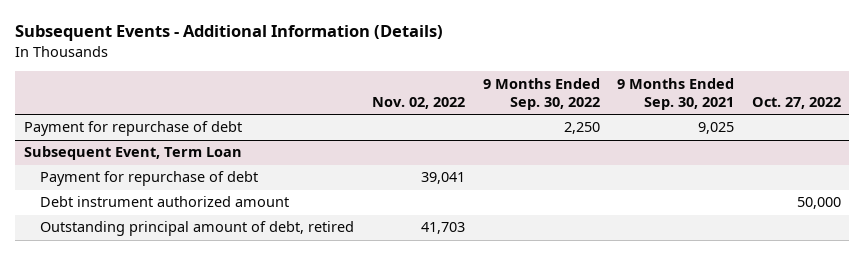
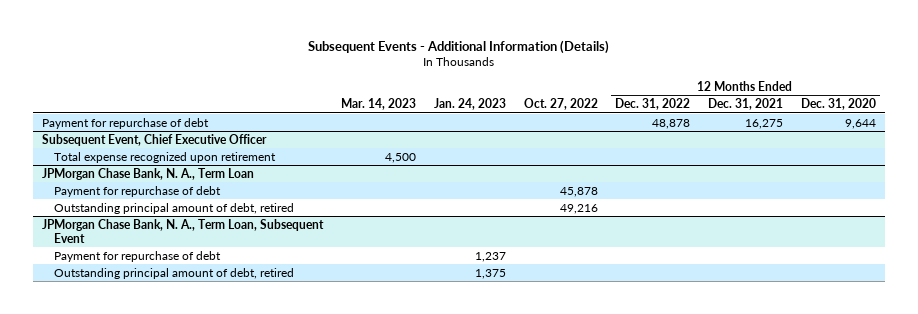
- | Nov. 02, 2022 | 9 Months Ended Sep. 30, 2022 | 9 Months Ended Sep. 30, 2021 | Oct. 27, 2022
+ | Mar. 14, 2023 | Jan. 24, 2023 | Oct. 27, 2022 | 12 Months Ended Dec. 31, 2022 | 12 Months Ended Dec. 31, 2021 | 12 Months Ended Dec. 31, 2020
- Subsequent Event, Term Loan
+ Subsequent Event, Chief Executive Officer
+ Total expense recognized upon retirement | 4,500 | | | | |
+ JPMorgan Chase Bank, N. A., Term Loan
+ Payment for repurchase of debt | | | 45,878 | | |
+ Outstanding principal amount of debt, retired | | | 49,216 | | |
+ JPMorgan Chase Bank, N. A., Term Loan, Subsequent Event
- Debt instrument authorized amount | | | | 50,000

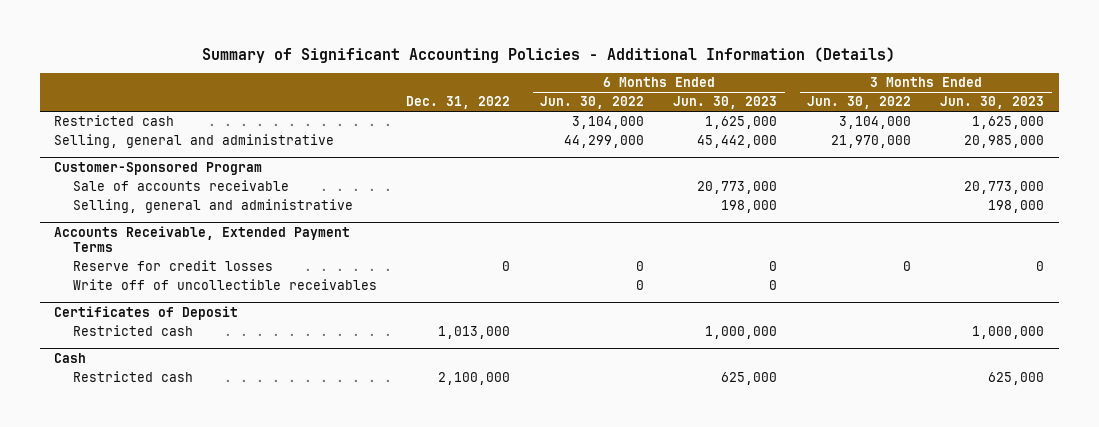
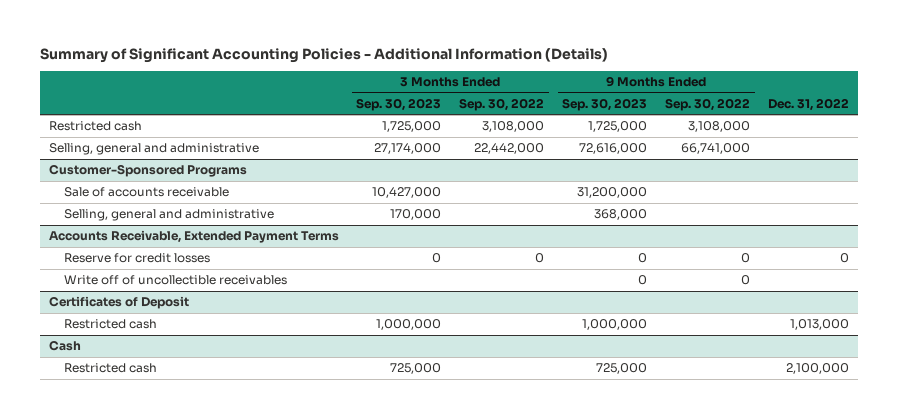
- | Dec. 31, 2022 | 6 Months Ended Jun. 30, 2022 | 6 Months Ended Jun. 30, 2023 | 3 Months Ended Jun. 30, 2022 | 3 Months Ended Jun. 30, 2023
+ | 3 Months Ended Sep. 30, 2023 | 3 Months Ended Sep. 30, 2022 | 9 Months Ended Sep. 30, 2023 | 9 Months Ended Sep. 30, 2022 | Dec. 31, 2022
- Customer-Sponsored Program
+ Customer-Sponsored Programs

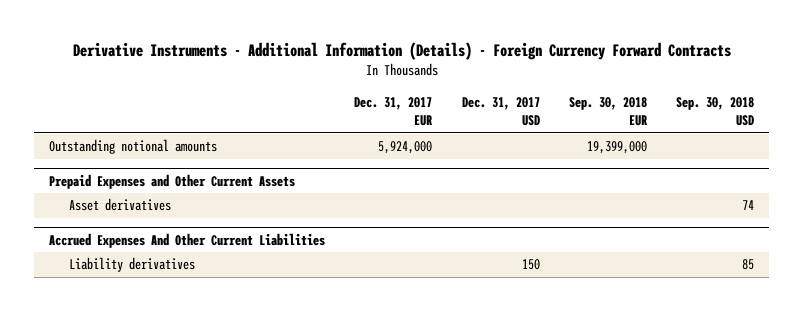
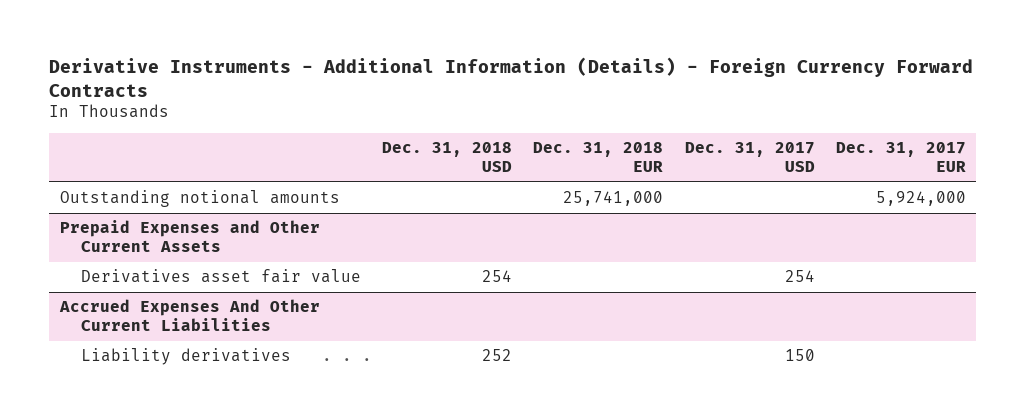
- | Dec. 31, 2017 EUR | Dec. 31, 2017 USD | Sep. 30, 2018 EUR | Sep. 30, 2018 USD
+ | Dec. 31, 2018 USD | Dec. 31, 2018 EUR | Dec. 31, 2017 USD | Dec. 31, 2017 EUR
@ Prepaid Expenses and Other Current Assets
- Asset derivatives | | | | 74
+ Derivatives asset fair value | 254 | | 254 |

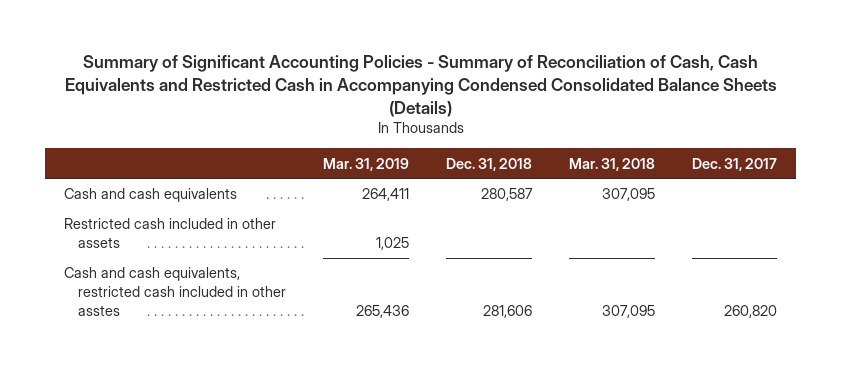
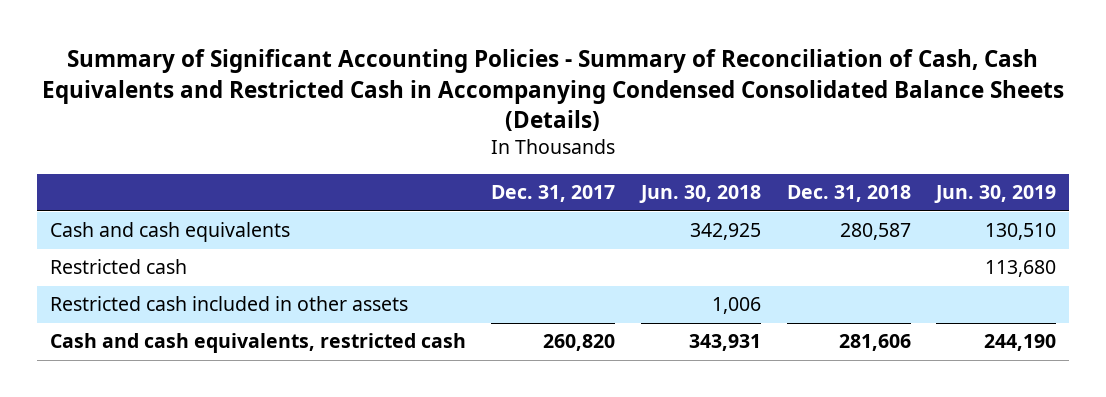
- | Mar. 31, 2019 | Dec. 31, 2018 | Mar. 31, 2018 | Dec. 31, 2017
+ | Dec. 31, 2017 | Jun. 30, 2018 | Dec. 31, 2018 | Jun. 30, 2019
+ Restricted cash | | | | 113,680
- Cash and cash equivalents, restricted cash included in other asstes | 265,436 | 281,606 | 307,095 | 260,820
+ Cash and cash equivalents, restricted cash | 260,820 | 343,931 | 281,606 | 244,190

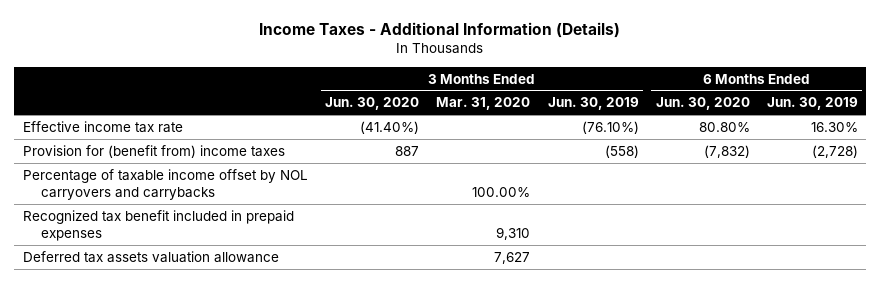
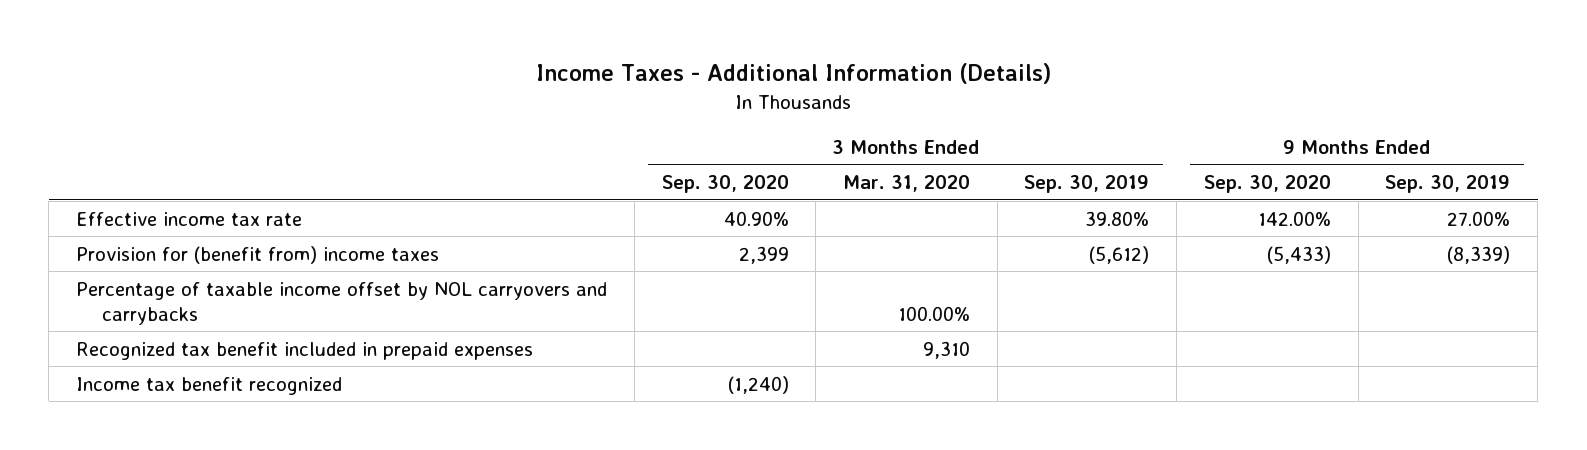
- | 3 Months Ended Jun. 30, 2020 | 3 Months Ended Mar. 31, 2020 | 3 Months Ended Jun. 30, 2019 | 6 Months Ended Jun. 30, 2020 | 6 Months Ended Jun. 30, 2019
+ | 3 Months Ended Sep. 30, 2020 | 3 Months Ended Mar. 31, 2020 | 3 Months Ended Sep. 30, 2019 | 9 Months Ended Sep. 30, 2020 | 9 Months Ended Sep. 30, 2019
- Deferred tax assets valuation allowance | | 7,627 | | |
+ Income tax benefit recognized | (1,240) | | | |

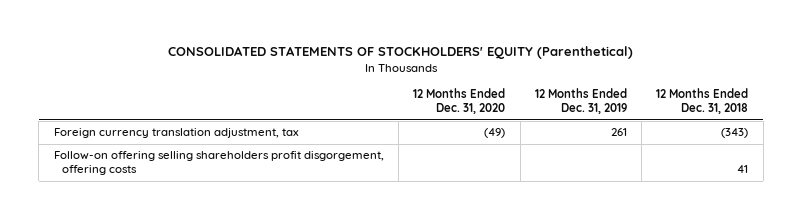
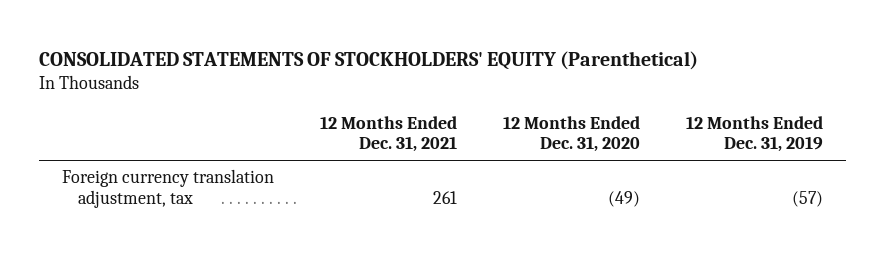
- | 12 Months Ended Dec. 31, 2020 | 12 Months Ended Dec. 31, 2019 | 12 Months Ended Dec. 31, 2018
+ | 12 Months Ended Dec. 31, 2021 | 12 Months Ended Dec. 31, 2020 | 12 Months Ended Dec. 31, 2019
- Foreign currency translation adjustment, tax | (49) | 261 | (343)
- Follow-on offering selling shareholders profit disgorgement, offering costs | | | 41
+ Foreign currency translation adjustment, tax | 261 | (49) | (57)

